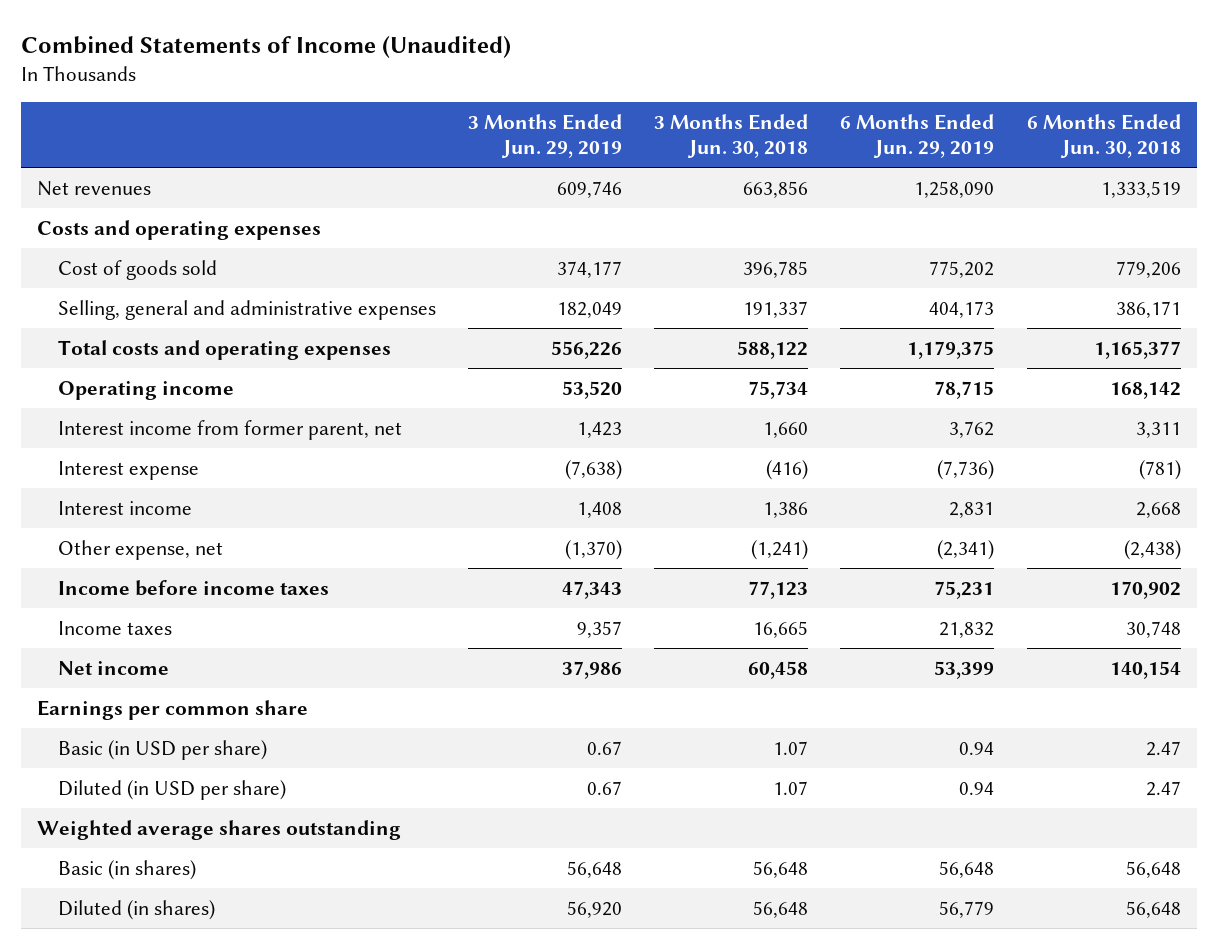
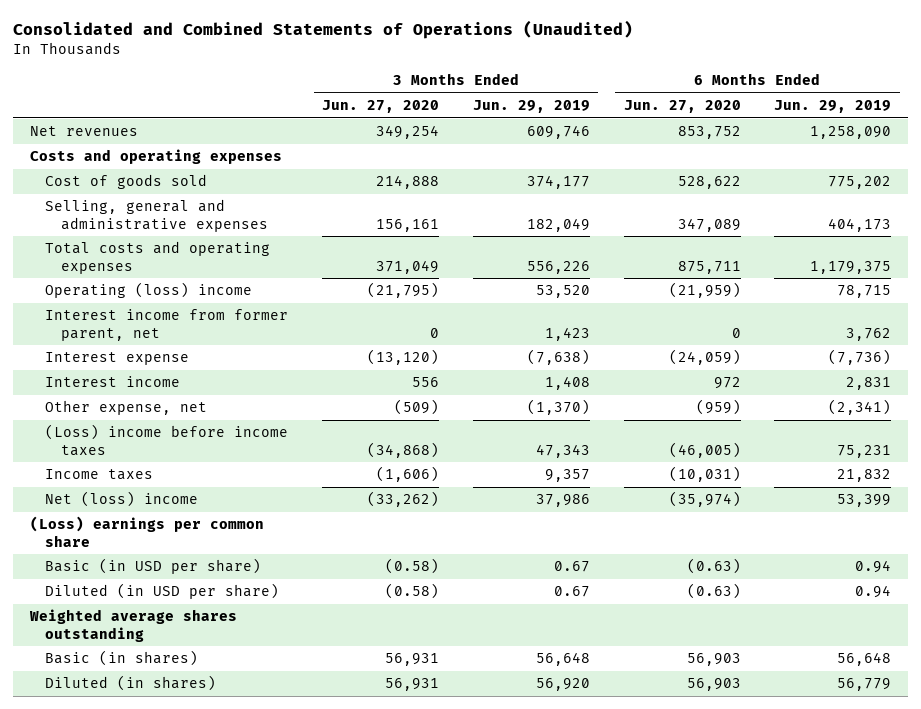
- Combined Statements of Income (Unaudited)
+ Consolidated and Combined Statements of Operations (Unaudited)
- | 3 Months Ended Jun. 29, 2019 | 3 Months Ended Jun. 30, 2018 | 6 Months Ended Jun. 29, 2019 | 6 Months Ended Jun. 30, 2018
+ | 3 Months Ended Jun. 27, 2020 | 3 Months Ended Jun. 29, 2019 | 6 Months Ended Jun. 27, 2020 | 6 Months Ended Jun. 29, 2019
- Operating income | 53,520 | 75,734 | 78,715 | 168,142
+ Operating (loss) income | (21,795) | 53,520 | (21,959) | 78,715
- Income before income taxes | 47,343 | 77,123 | 75,231 | 170,902
+ (Loss) income before income taxes | (34,868) | 47,343 | (46,005) | 75,231
- Net income | 37,986 | 60,458 | 53,399 | 140,154
- Earnings per common share
+ Net (loss) income | (33,262) | 37,986 | (35,974) | 53,399
+ (Loss) earnings per common share

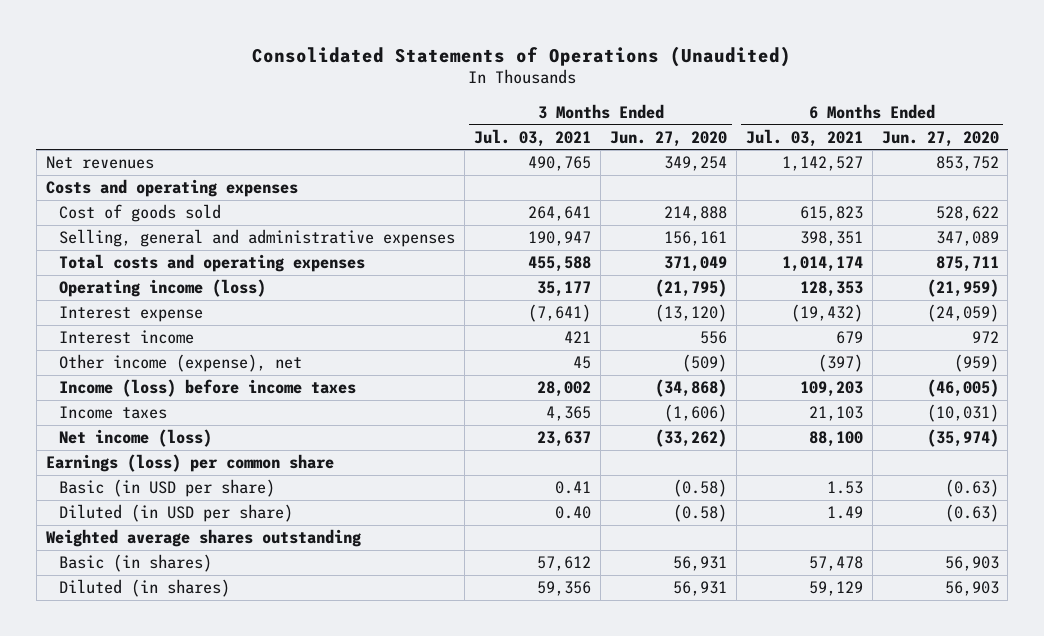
- Consolidated and Combined Statements of Operations (Unaudited)
+ Consolidated Statements of Operations (Unaudited)
- | 3 Months Ended Jun. 27, 2020 | 3 Months Ended Jun. 29, 2019 | 6 Months Ended Jun. 27, 2020 | 6 Months Ended Jun. 29, 2019
+ | 3 Months Ended Jul. 03, 2021 | 3 Months Ended Jun. 27, 2020 | 6 Months Ended Jul. 03, 2021 | 6 Months Ended Jun. 27, 2020
- Operating (loss) income | (21,795) | 53,520 | (21,959) | 78,715
- Interest income from former parent, net | 0 | 1,423 | 0 | 3,762
+ Operating income (loss) | 35,177 | (21,795) | 128,353 | (21,959)
- Other expense, net | (509) | (1,370) | (959) | (2,341)
- (Loss) income before income taxes | (34,868) | 47,343 | (46,005) | 75,231
+ Other income (expense), net | 45 | (509) | (397) | (959)
+ Income (loss) before income taxes | 28,002 | (34,868) | 109,203 | (46,005)
- Net (loss) income | (33,262) | 37,986 | (35,974) | 53,399
- (Loss) earnings per common share
+ Net income (loss) | 23,637 | (33,262) | 88,100 | (35,974)
+ Earnings (loss) per common share

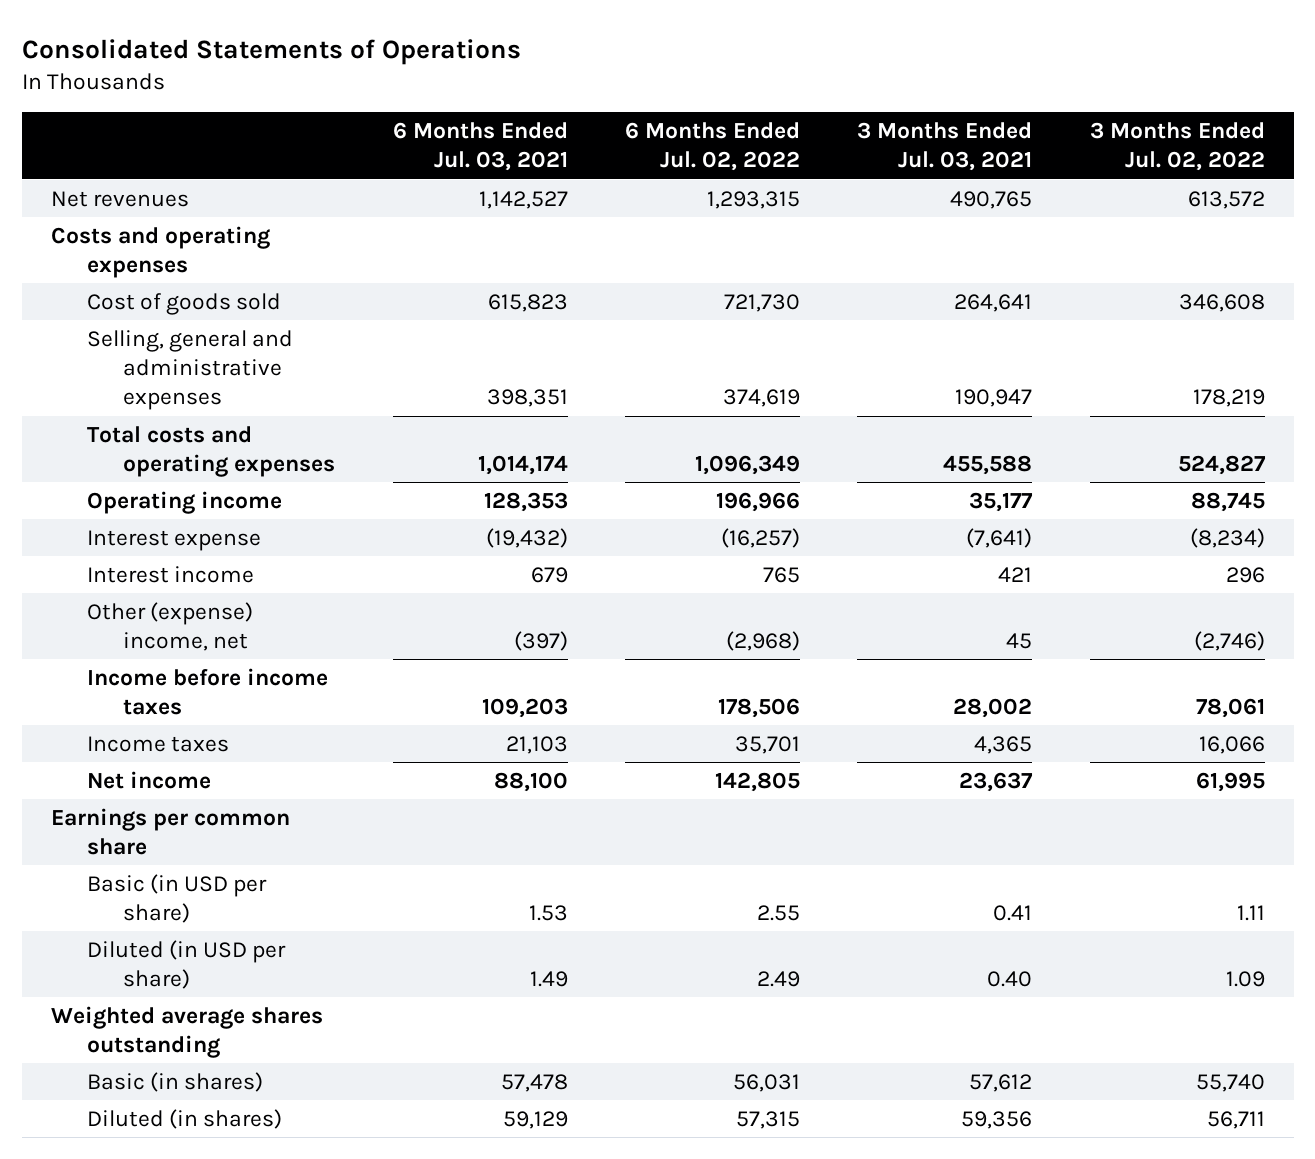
- Consolidated Statements of Operations (Unaudited)
+ Consolidated Statements of Operations
- | 3 Months Ended Jul. 03, 2021 | 3 Months Ended Jun. 27, 2020 | 6 Months Ended Jul. 03, 2021 | 6 Months Ended Jun. 27, 2020
+ | 6 Months Ended Jul. 03, 2021 | 6 Months Ended Jul. 02, 2022 | 3 Months Ended Jul. 03, 2021 | 3 Months Ended Jul. 02, 2022
- Operating income (loss) | 35,177 | (21,795) | 128,353 | (21,959)
+ Operating income | 128,353 | 196,966 | 35,177 | 88,745
- Other income (expense), net | 45 | (509) | (397) | (959)
- Income (loss) before income taxes | 28,002 | (34,868) | 109,203 | (46,005)
+ Other (expense) income, net | (397) | (2,968) | 45 | (2,746)
+ Income before income taxes | 109,203 | 178,506 | 28,002 | 78,061
- Net income (loss) | 23,637 | (33,262) | 88,100 | (35,974)
- Earnings (loss) per common share
+ Net income | 88,100 | 142,805 | 23,637 | 61,995
+ Earnings per common share

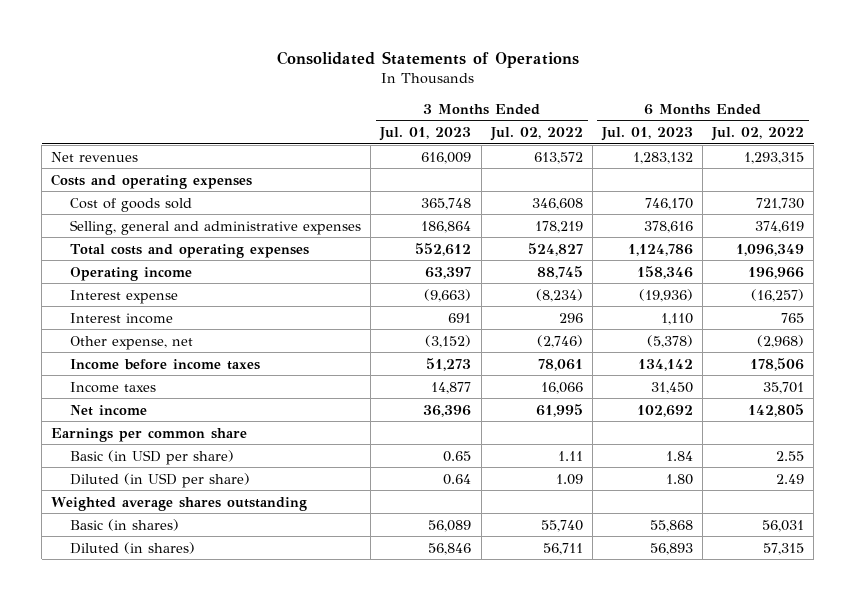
- | 6 Months Ended Jul. 03, 2021 | 6 Months Ended Jul. 02, 2022 | 3 Months Ended Jul. 03, 2021 | 3 Months Ended Jul. 02, 2022
+ | 3 Months Ended Jul. 01, 2023 | 3 Months Ended Jul. 02, 2022 | 6 Months Ended Jul. 01, 2023 | 6 Months Ended Jul. 02, 2022
- Other (expense) income, net | (397) | (2,968) | 45 | (2,746)
+ Other expense, net | (3,152) | (2,746) | (5,378) | (2,968)

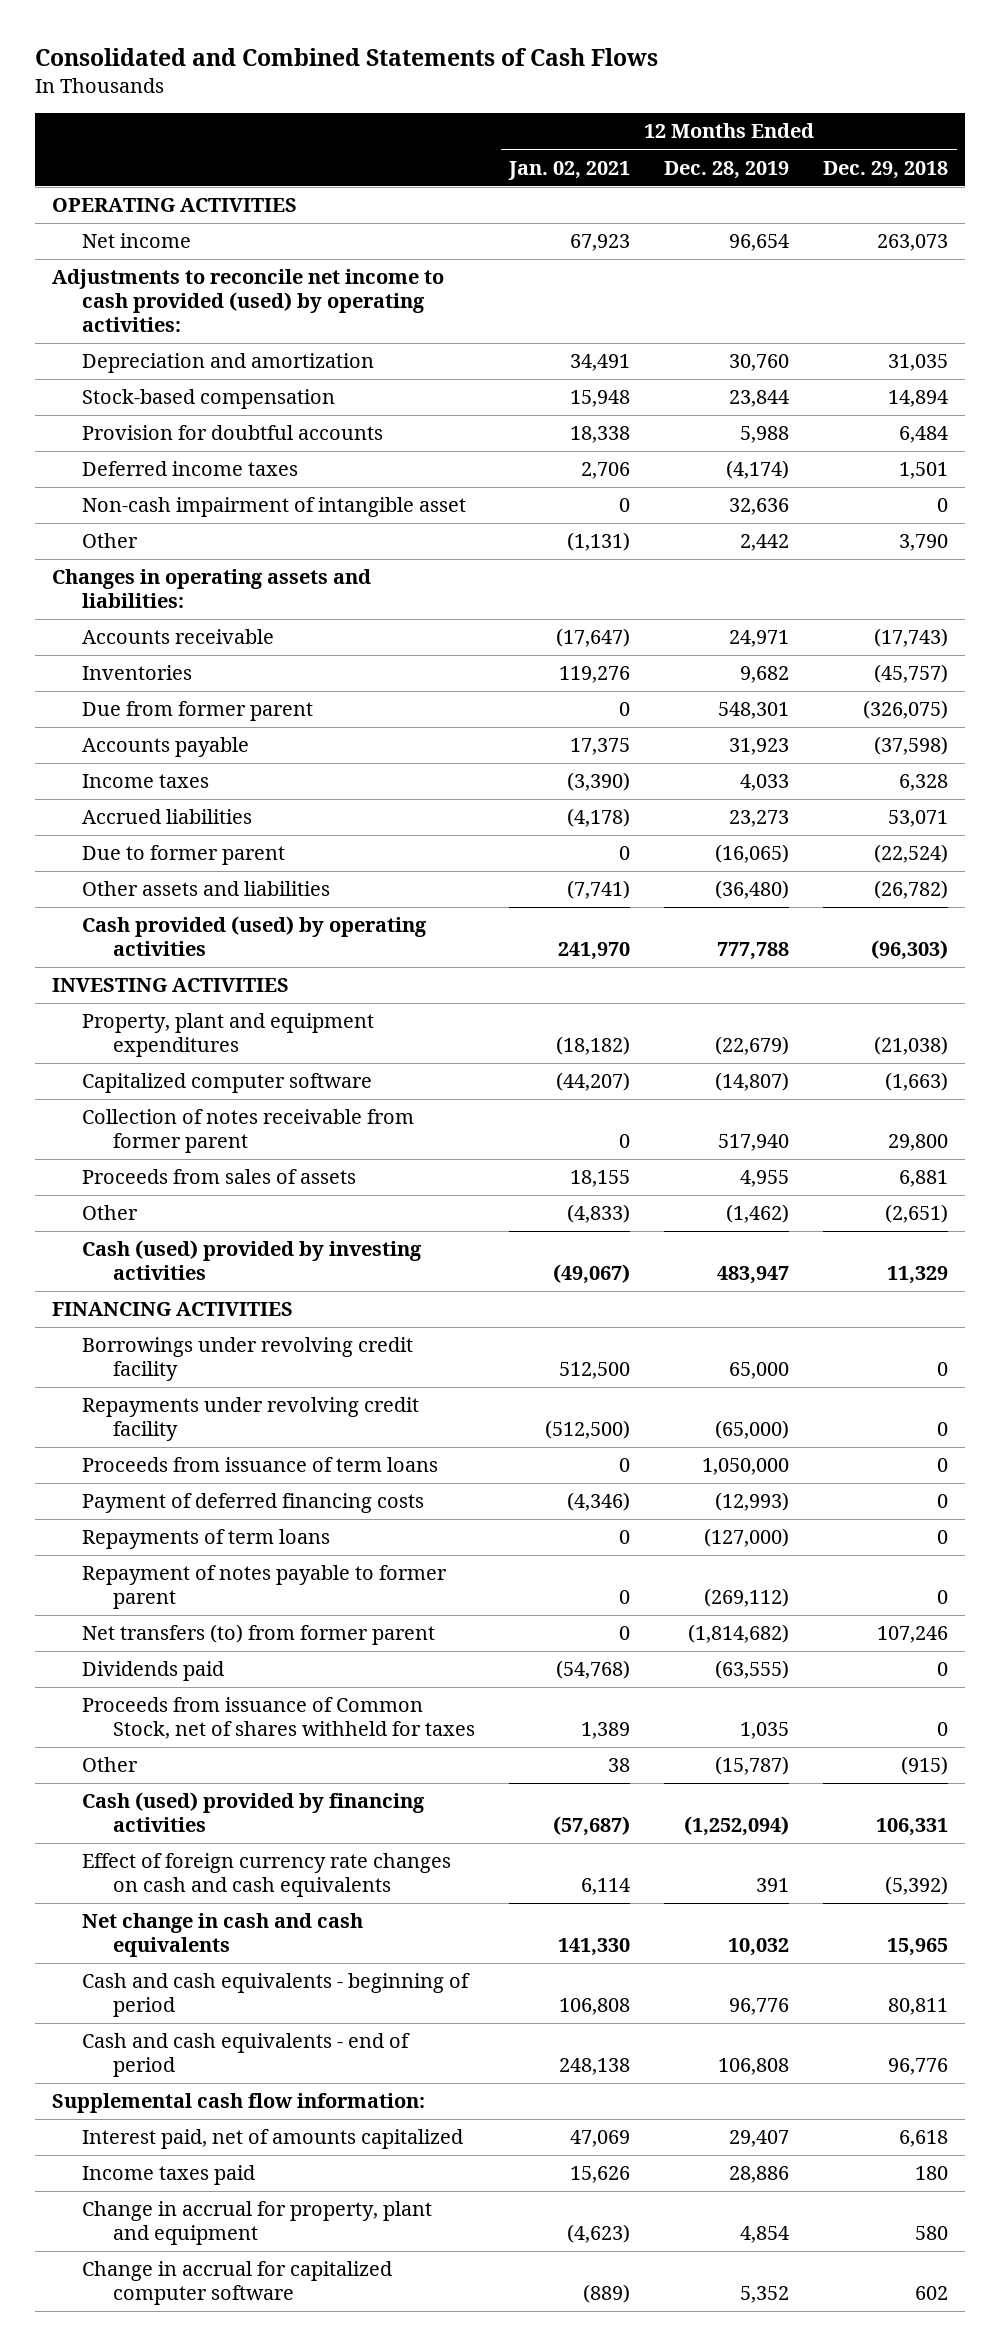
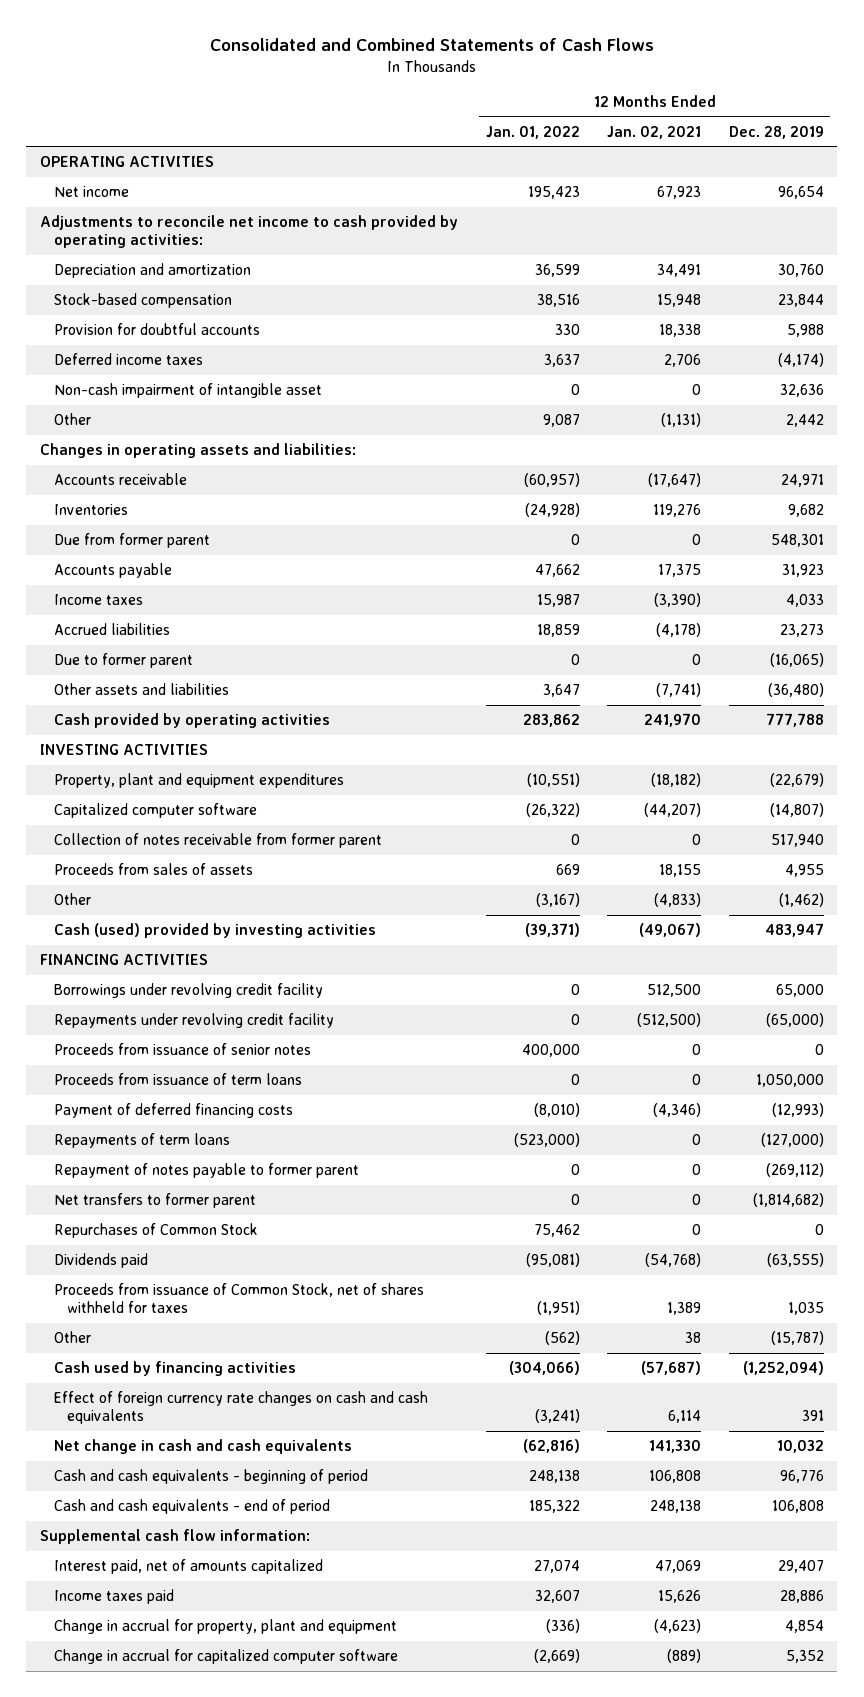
- | 12 Months Ended Jan. 02, 2021 | 12 Months Ended Dec. 28, 2019 | 12 Months Ended Dec. 29, 2018
+ | 12 Months Ended Jan. 01, 2022 | 12 Months Ended Jan. 02, 2021 | 12 Months Ended Dec. 28, 2019
- Adjustments to reconcile net income to cash provided (used) by operating activities:
+ Adjustments to reconcile net income to cash provided by operating activities:
- Cash provided (used) by operating activities | 241,970 | 777,788 | (96,303)
+ Cash provided by operating activities | 283,862 | 241,970 | 777,788
+ Proceeds from issuance of senior notes | 400,000 | 0 | 0
- Net transfers (to) from former parent | 0 | (1,814,682) | 107,246
+ Net transfers to former parent | 0 | 0 | (1,814,682)
+ Repurchases of Common Stock | 75,462 | 0 | 0
- Cash (used) provided by financing activities | (57,687) | (1,252,094) | 106,331
+ Cash used by financing activities | (304,066) | (57,687) | (1,252,094)

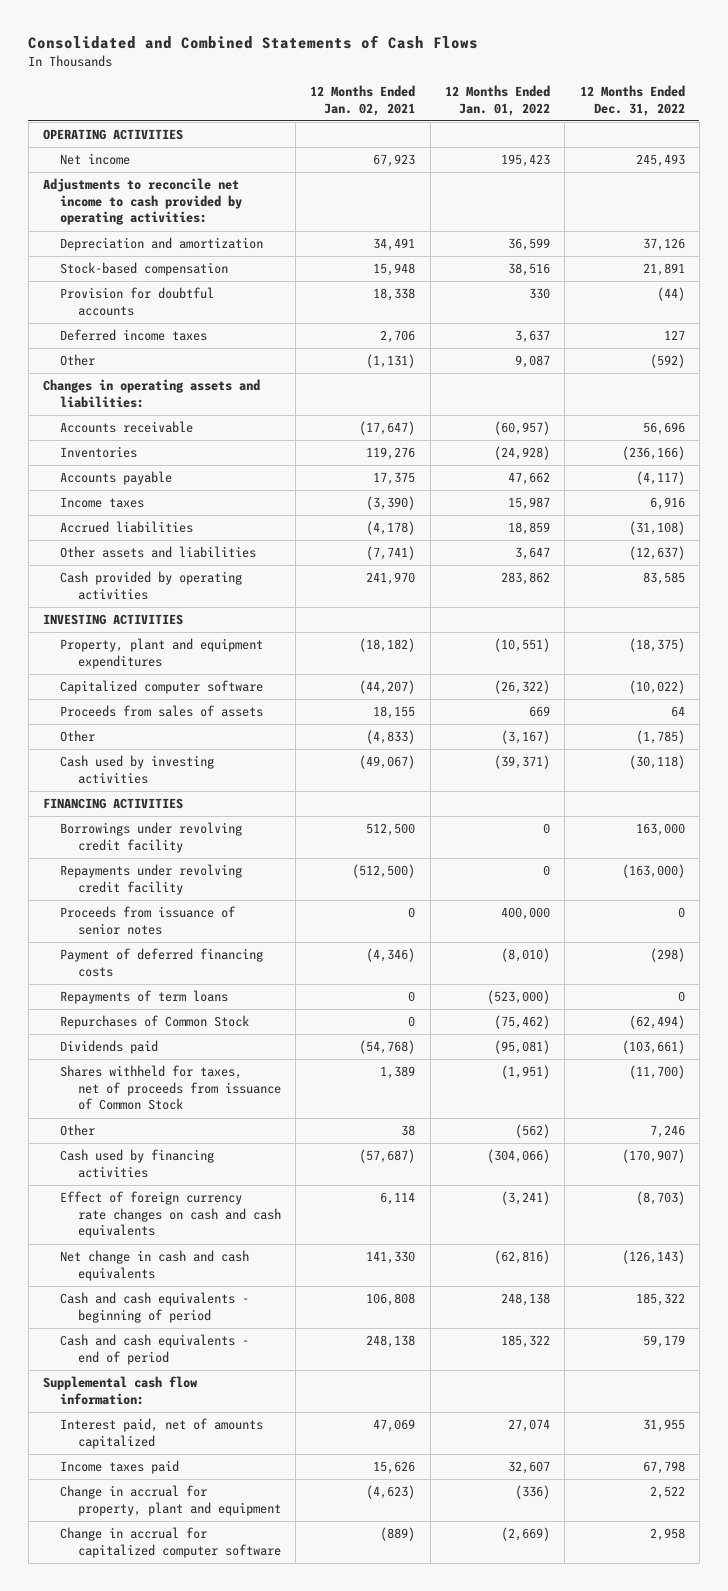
- | 12 Months Ended Jan. 01, 2022 | 12 Months Ended Jan. 02, 2021 | 12 Months Ended Dec. 28, 2019
+ | 12 Months Ended Jan. 02, 2021 | 12 Months Ended Jan. 01, 2022 | 12 Months Ended Dec. 31, 2022
- Non-cash impairment of intangible asset | 0 | 0 | 32,636
- Due from former parent | 0 | 0 | 548,301
- Due to former parent | 0 | 0 | (16,065)
- Collection of notes receivable from former parent | 0 | 0 | 517,940
- Cash (used) provided by investing activities | (39,371) | (49,067) | 483,947
+ Cash used by investing activities | (49,067) | (39,371) | (30,118)
- Proceeds from issuance of term loans | 0 | 0 | 1,050,000
- Repayment of notes payable to former parent | 0 | 0 | (269,112)
- Net transfers to former parent | 0 | 0 | (1,814,682)
- Repurchases of Common Stock | 75,462 | 0 | 0
+ Repurchases of Common Stock | 0 | (75,462) | (62,494)
- Proceeds from issuance of Common Stock, net of shares withheld for taxes | (1,951) | 1,389 | 1,035
+ Shares withheld for taxes, net of proceeds from issuance of Common Stock | 1,389 | (1,951) | (11,700)

